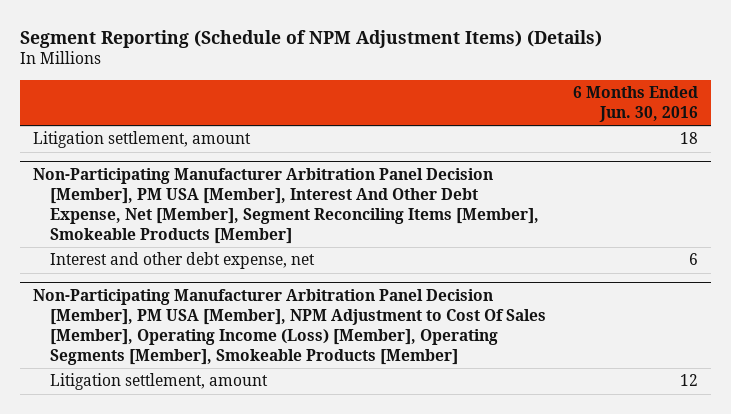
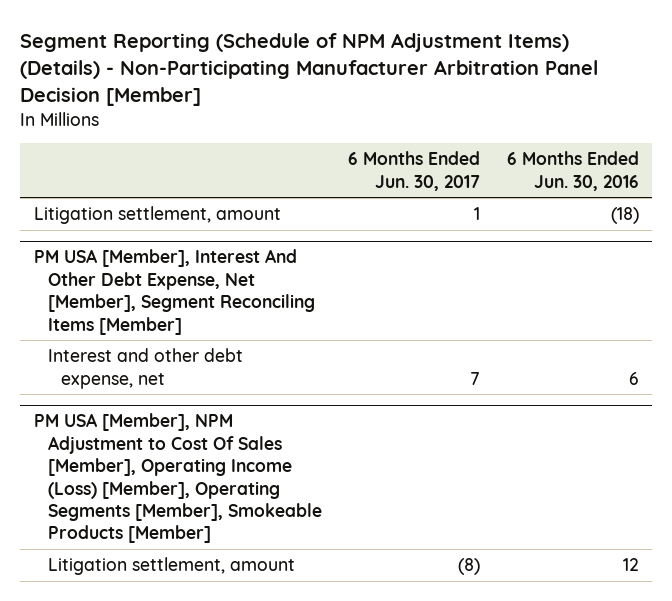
- Segment Reporting (Schedule of NPM Adjustment Items) (Details)
+ Segment Reporting (Schedule of NPM Adjustment Items) (Details) - Non-Participating Manufacturer Arbitration Panel Decision [Member]
- | 6 Months Ended Jun. 30, 2016
+ | 6 Months Ended Jun. 30, 2017 | 6 Months Ended Jun. 30, 2016
- Litigation settlement, amount | 18
- Non-Participating Manufacturer Arbitration Panel Decision [Member], PM USA [Member], Interest And Other Debt Expense, Net [Member], Segment Reconciling Items [Member], Smokeable Products [Member]
+ Litigation settlement, amount | 1 | (18)
+ PM USA [Member], Interest And Other Debt Expense, Net [Member], Segment Reconciling Items [Member]
- Non-Participating Manufacturer Arbitration Panel Decision [Member], PM USA [Member], NPM Adjustment to Cost Of Sales [Member], Operating Income (Loss) [Member], Operating Segments [Member], Smokeable Products [Member]
+ PM USA [Member], NPM Adjustment to Cost Of Sales [Member], Operating Income (Loss) [Member], Operating Segments [Member], Smokeable Products [Member]

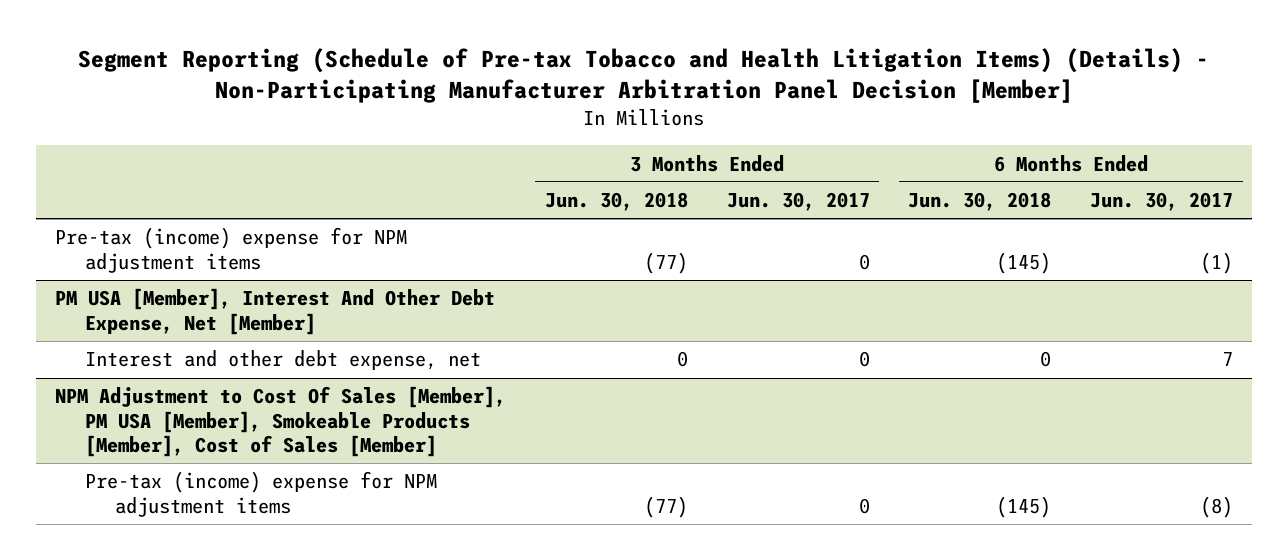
- Segment Reporting (Schedule of NPM Adjustment Items) (Details) - Non-Participating Manufacturer Arbitration Panel Decision [Member]
+ Segment Reporting (Schedule of Pre-tax Tobacco and Health Litigation Items) (Details) - Non-Participating Manufacturer Arbitration Panel Decision [Member]
- | 6 Months Ended Jun. 30, 2017 | 6 Months Ended Jun. 30, 2016
+ | 3 Months Ended Jun. 30, 2018 | 3 Months Ended Jun. 30, 2017 | 6 Months Ended Jun. 30, 2018 | 6 Months Ended Jun. 30, 2017
- Litigation settlement, amount | 1 | (18)
- PM USA [Member], Interest And Other Debt Expense, Net [Member], Segment Reconciling Items [Member]
+ Pre-tax (income) expense for NPM adjustment items | (77) | 0 | (145) | (1)
+ PM USA [Member], Interest And Other Debt Expense, Net [Member]
- PM USA [Member], NPM Adjustment to Cost Of Sales [Member], Operating Income (Loss) [Member], Operating Segments [Member], Smokeable Products [Member]
- Litigation settlement, amount | (8) | 12
+ NPM Adjustment to Cost Of Sales [Member], PM USA [Member], Smokeable Products [Member], Cost of Sales [Member]
+ Pre-tax (income) expense for NPM adjustment items | (77) | 0 | (145) | (8)

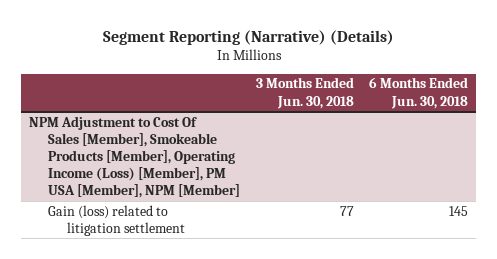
- Segment Reporting (Schedule of Pre-tax Tobacco and Health Litigation Items) (Details) - Non-Participating Manufacturer Arbitration Panel Decision [Member]
+ Segment Reporting (Narrative) (Details)
- | 3 Months Ended Jun. 30, 2018 | 3 Months Ended Jun. 30, 2017 | 6 Months Ended Jun. 30, 2018 | 6 Months Ended Jun. 30, 2017
+ | 3 Months Ended Jun. 30, 2018 | 6 Months Ended Jun. 30, 2018
- Pre-tax (income) expense for NPM adjustment items | (77) | 0 | (145) | (1)
- PM USA [Member], Interest And Other Debt Expense, Net [Member]
- Interest and other debt expense, net | 0 | 0 | 0 | 7
- NPM Adjustment to Cost Of Sales [Member], PM USA [Member], Smokeable Products [Member], Cost of Sales [Member]
- Pre-tax (income) expense for NPM adjustment items | (77) | 0 | (145) | (8)
+ NPM Adjustment to Cost Of Sales [Member], Smokeable Products [Member], Operating Income (Loss) [Member], PM USA [Member], NPM [Member]
+ Gain (loss) related to litigation settlement | 77 | 145

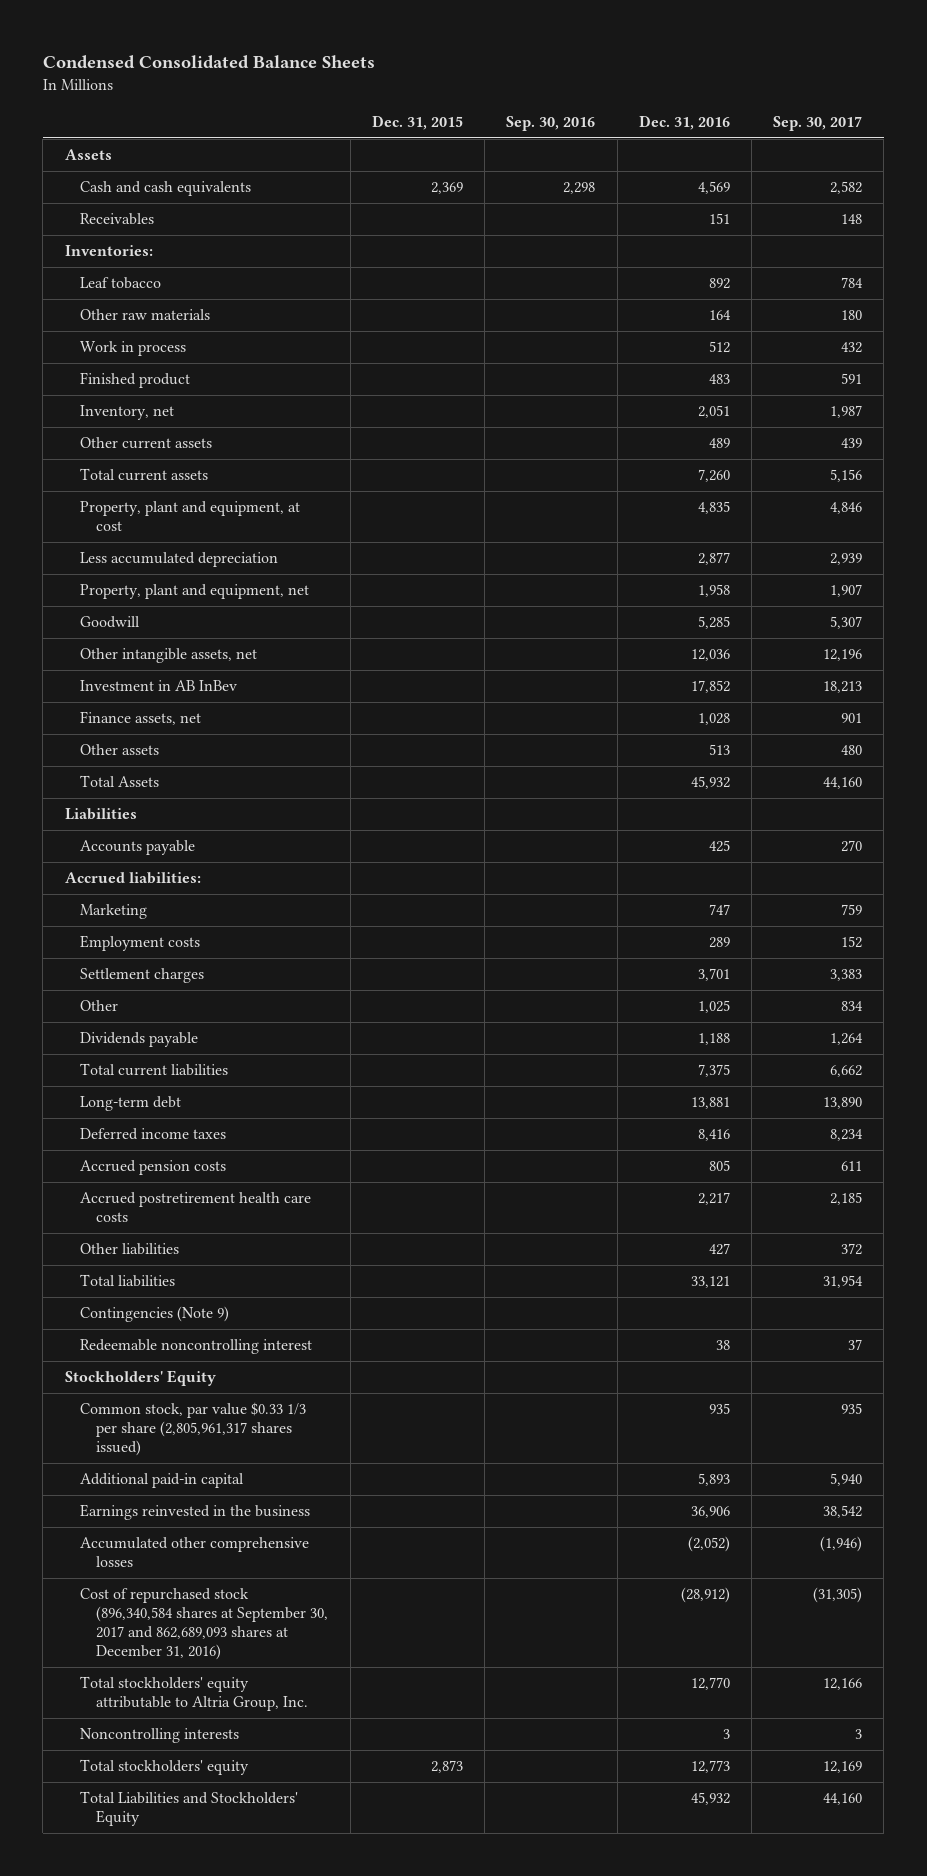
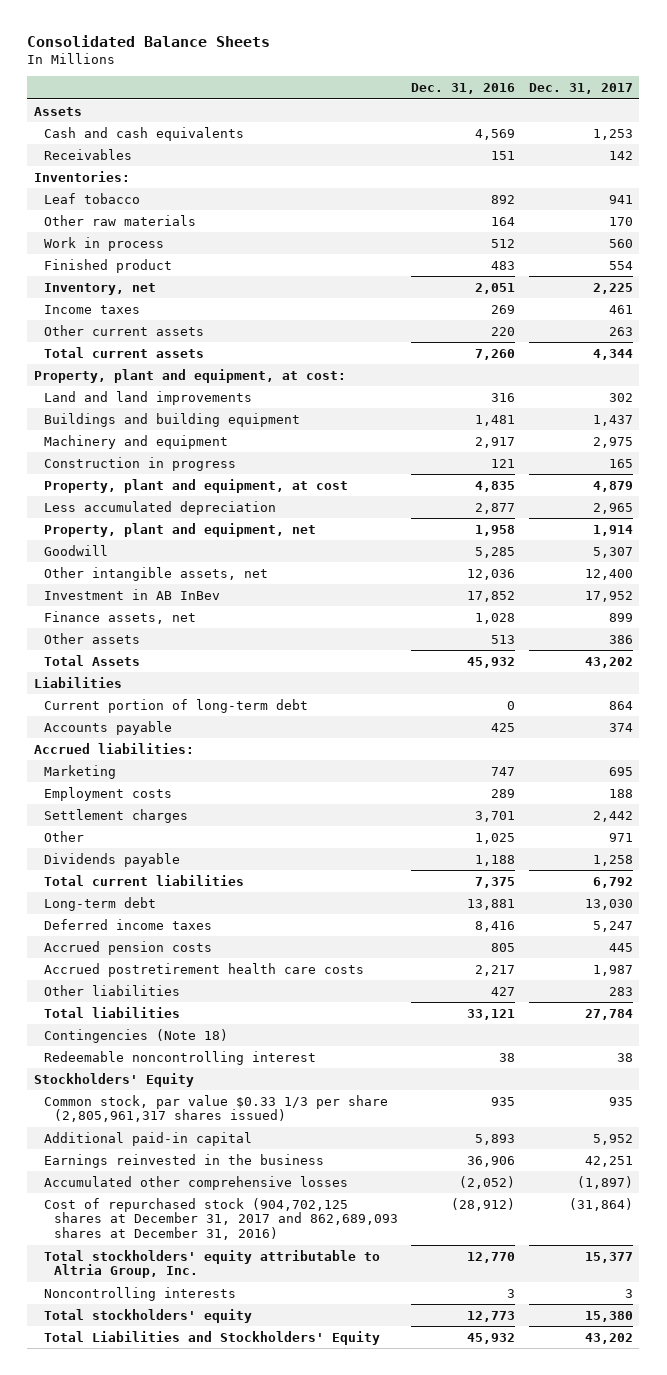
- Condensed Consolidated Balance Sheets
+ Consolidated Balance Sheets
- | Dec. 31, 2015 | Sep. 30, 2016 | Dec. 31, 2016 | Sep. 30, 2017
+ | Dec. 31, 2016 | Dec. 31, 2017
- Other current assets | | | 489 | 439
+ Income taxes | 269 | 461
+ Other current assets | 220 | 263
+ Property, plant and equipment, at cost:
+ Land and land improvements | 316 | 302
+ Buildings and building equipment | 1,481 | 1,437
+ Machinery and equipment | 2,917 | 2,975
+ Construction in progress | 121 | 165
+ Current portion of long-term debt | 0 | 864
- Contingencies (Note 9)
+ Contingencies (Note 18)
- Cost of repurchased stock (896,340,584 shares at September 30, 2017 and 862,689,093 shares at December 31, 2016) | | | (28,912) | (31,305)
+ Cost of repurchased stock (904,702,125 shares at December 31, 2017 and 862,689,093 shares at December 31, 2016) | (28,912) | (31,864)

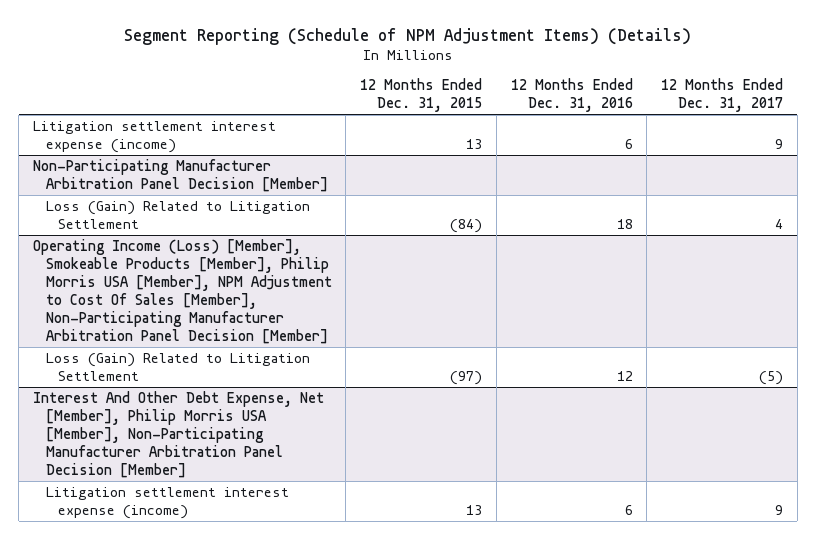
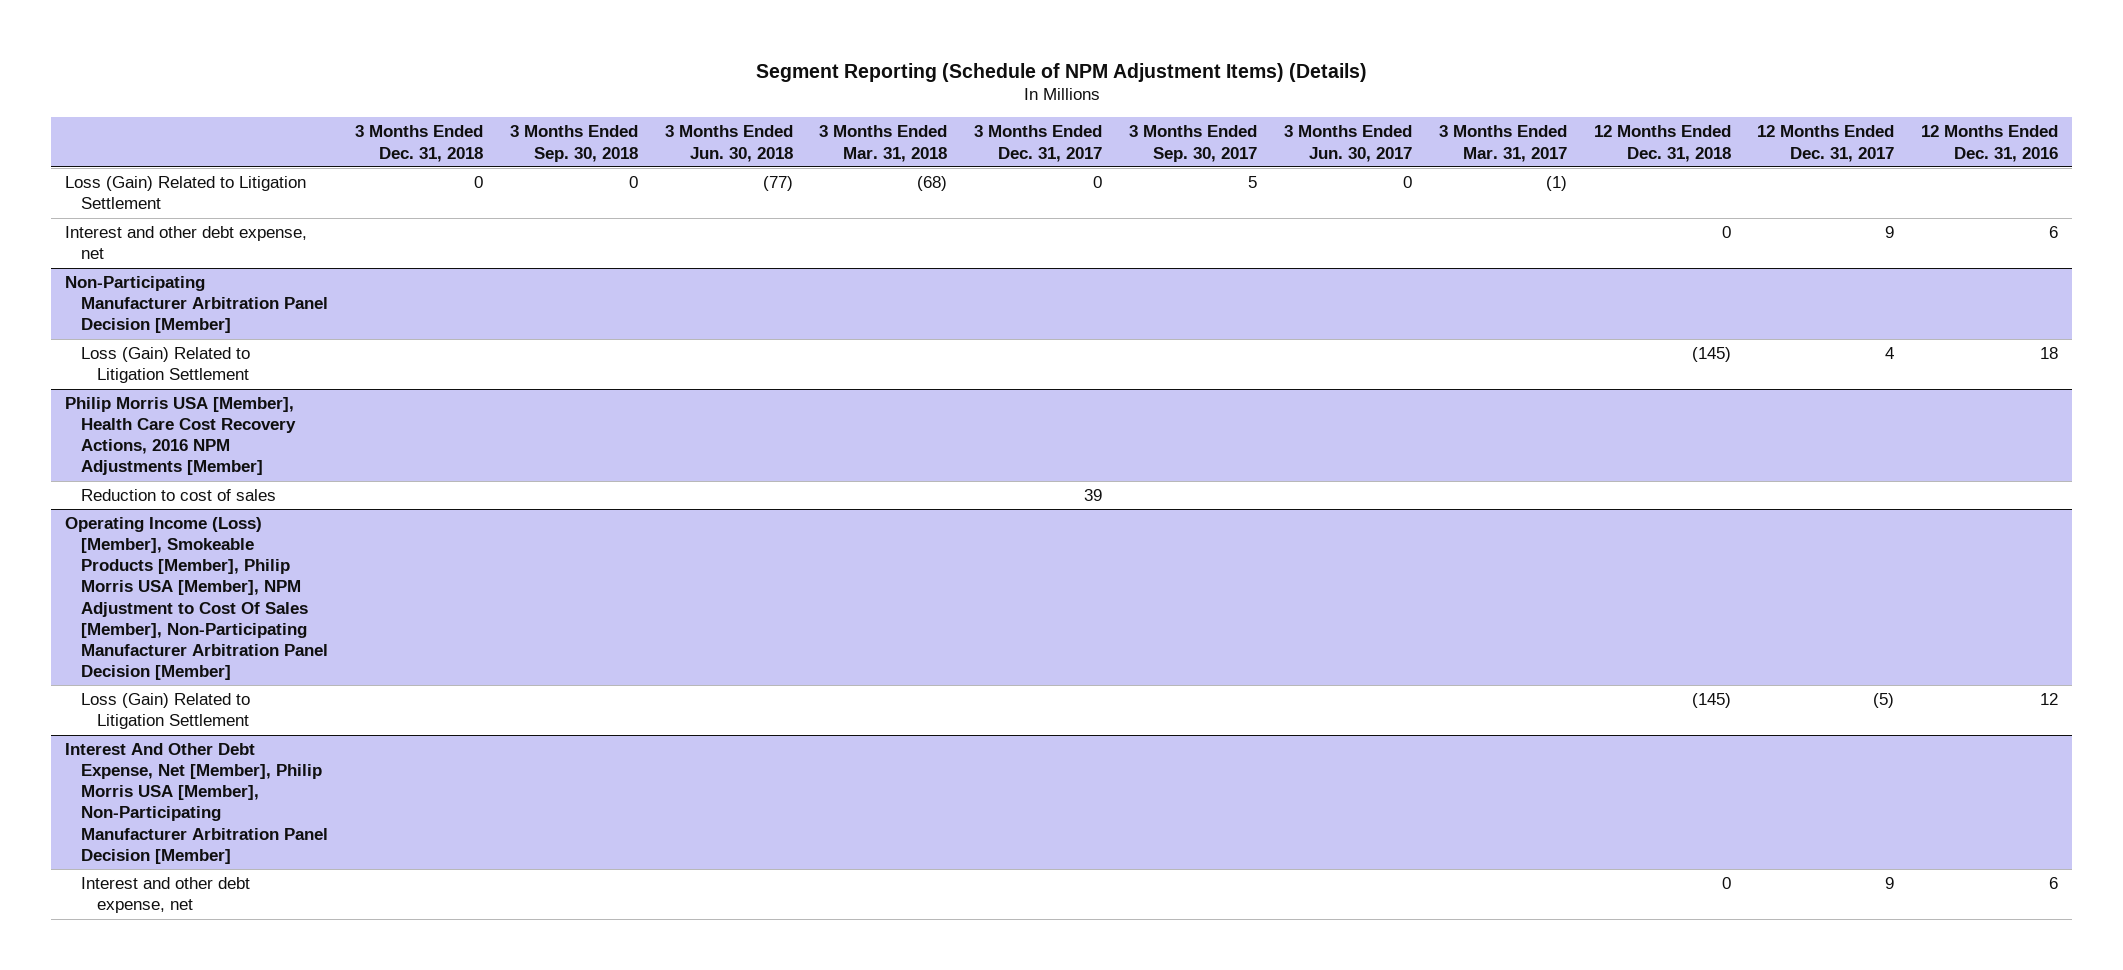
- | 12 Months Ended Dec. 31, 2015 | 12 Months Ended Dec. 31, 2016 | 12 Months Ended Dec. 31, 2017
+ | 3 Months Ended Dec. 31, 2018 | 3 Months Ended Sep. 30, 2018 | 3 Months Ended Jun. 30, 2018 | 3 Months Ended Mar. 31, 2018 | 3 Months Ended Dec. 31, 2017 | 3 Months Ended Sep. 30, 2017 | 3 Months Ended Jun. 30, 2017 | 3 Months Ended Mar. 31, 2017 | 12 Months Ended Dec. 31, 2018 | 12 Months Ended Dec. 31, 2017 | 12 Months Ended Dec. 31, 2016
- Litigation settlement interest expense (income) | 13 | 6 | 9
+ Loss (Gain) Related to Litigation Settlement | 0 | 0 | (77) | (68) | 0 | 5 | 0 | (1) | | |
+ Interest and other debt expense, net | | | | | | | | | 0 | 9 | 6
+ Philip Morris USA [Member], Health Care Cost Recovery Actions, 2016 NPM Adjustments [Member]
+ Reduction to cost of sales | | | | | 39 | | | | | |
@ Interest And Other Debt Expense, Net [Member], Philip Morris USA [Member], Non-Participating Manufacturer Arbitration Panel Decision [Member]
- Litigation settlement interest expense (income) | 13 | 6 | 9
+ Interest and other debt expense, net | | | | | | | | | 0 | 9 | 6

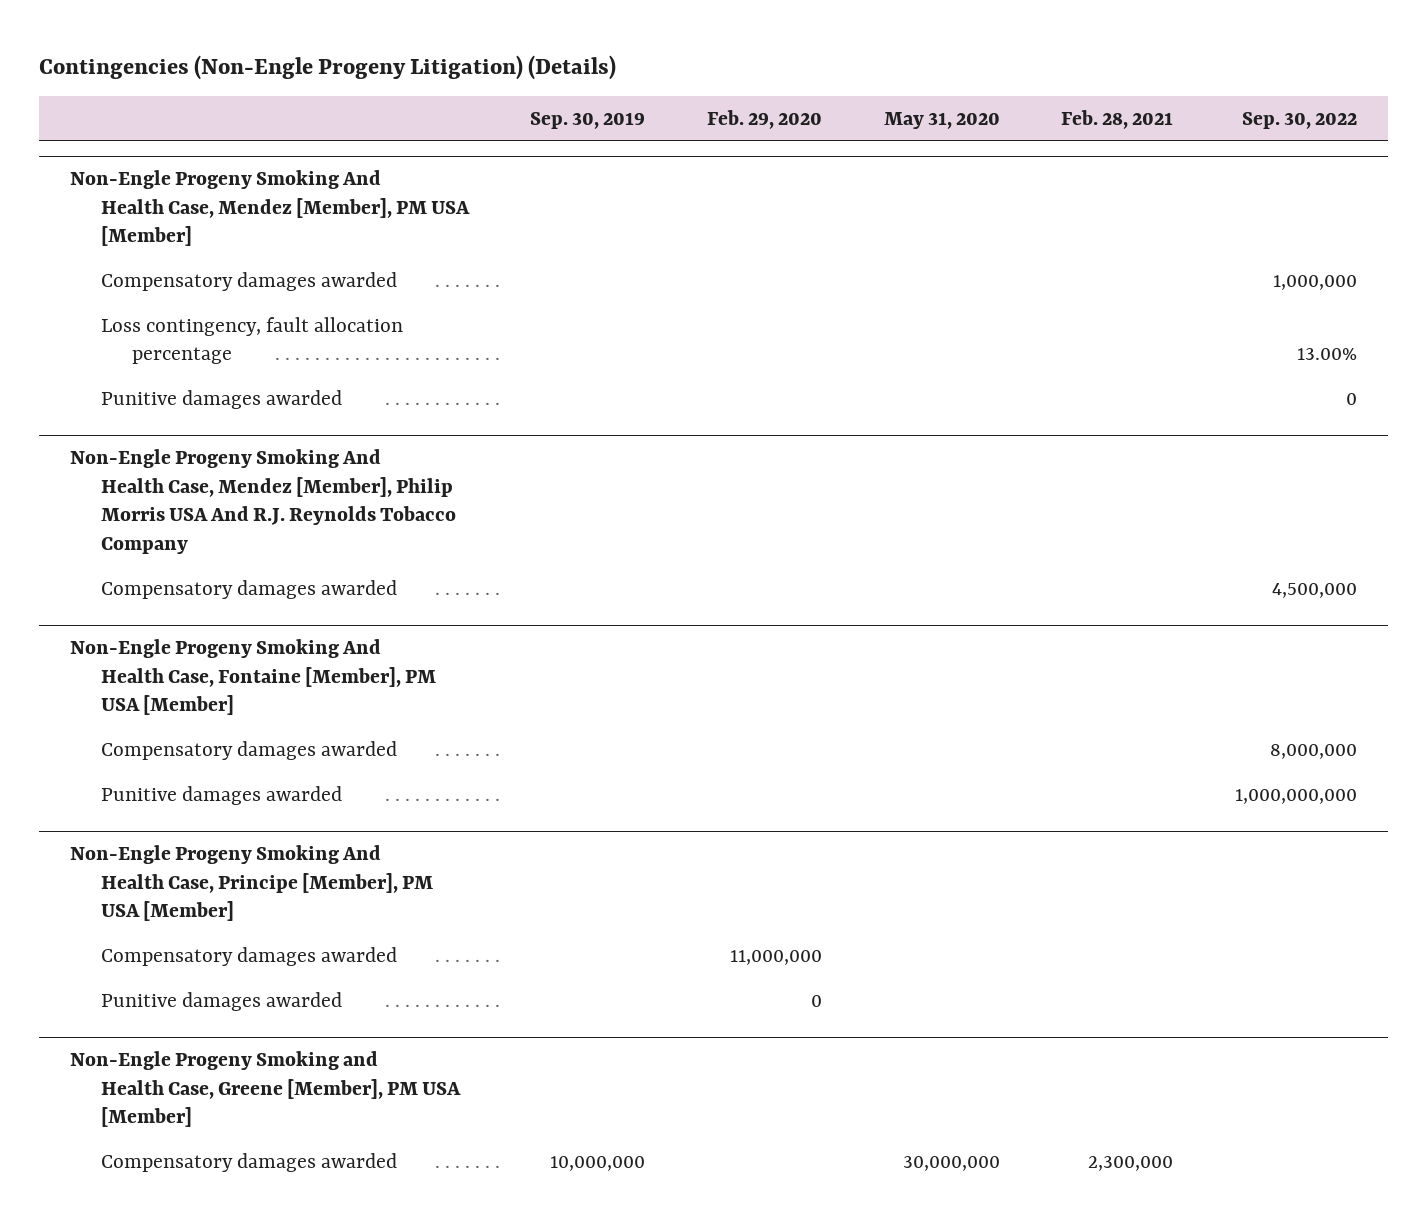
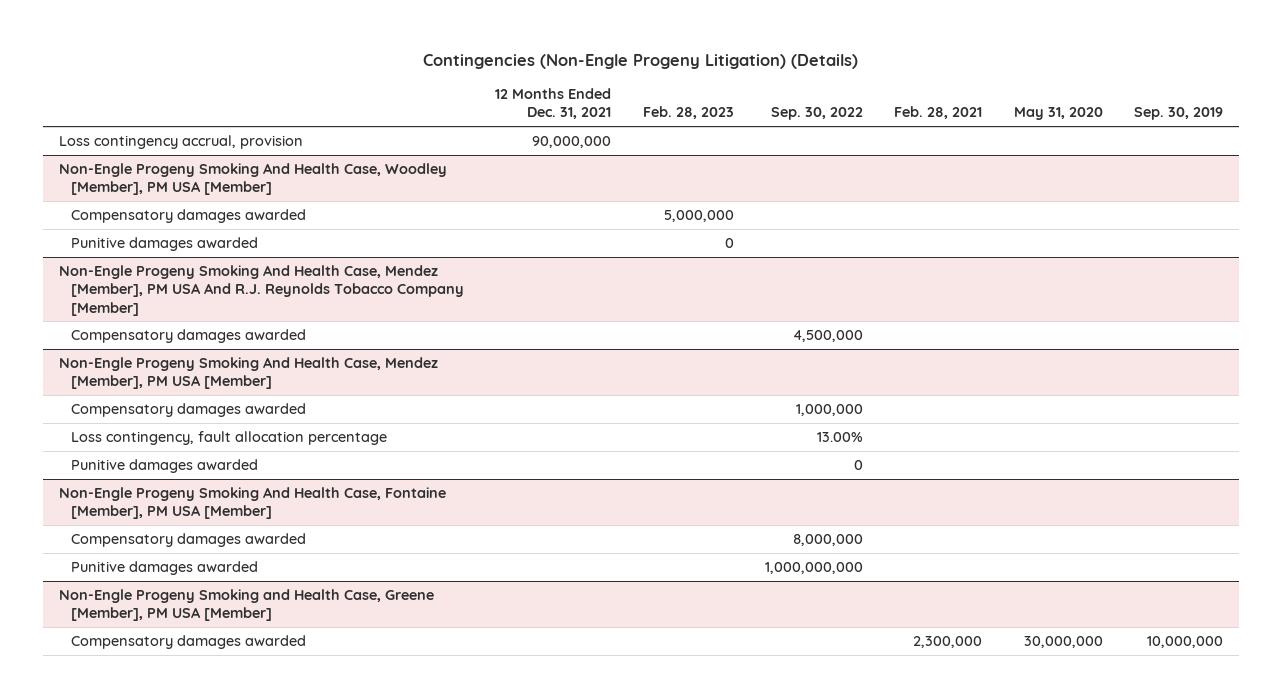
- | Sep. 30, 2019 | Feb. 29, 2020 | May 31, 2020 | Feb. 28, 2021 | Sep. 30, 2022
+ | 12 Months Ended Dec. 31, 2021 | Feb. 28, 2023 | Sep. 30, 2022 | Feb. 28, 2021 | May 31, 2020 | Sep. 30, 2019
+ Loss contingency accrual, provision | 90,000,000 | | | | |
+ Non-Engle Progeny Smoking And Health Case, Woodley [Member], PM USA [Member]
+ Compensatory damages awarded | | 5,000,000 | | | |
+ Punitive damages awarded | | 0 | | | |
+ Non-Engle Progeny Smoking And Health Case, Mendez [Member], PM USA And R.J. Reynolds Tobacco Company [Member]
+ Compensatory damages awarded | | | 4,500,000 | | |
- Non-Engle Progeny Smoking And Health Case, Mendez [Member], Philip Morris USA And R.J. Reynolds Tobacco Company
- Compensatory damages awarded | | | | | 4,500,000
- Non-Engle Progeny Smoking And Health Case, Principe [Member], PM USA [Member]
- Compensatory damages awarded | | 11,000,000 | | |
- Punitive damages awarded | | 0 | | |

